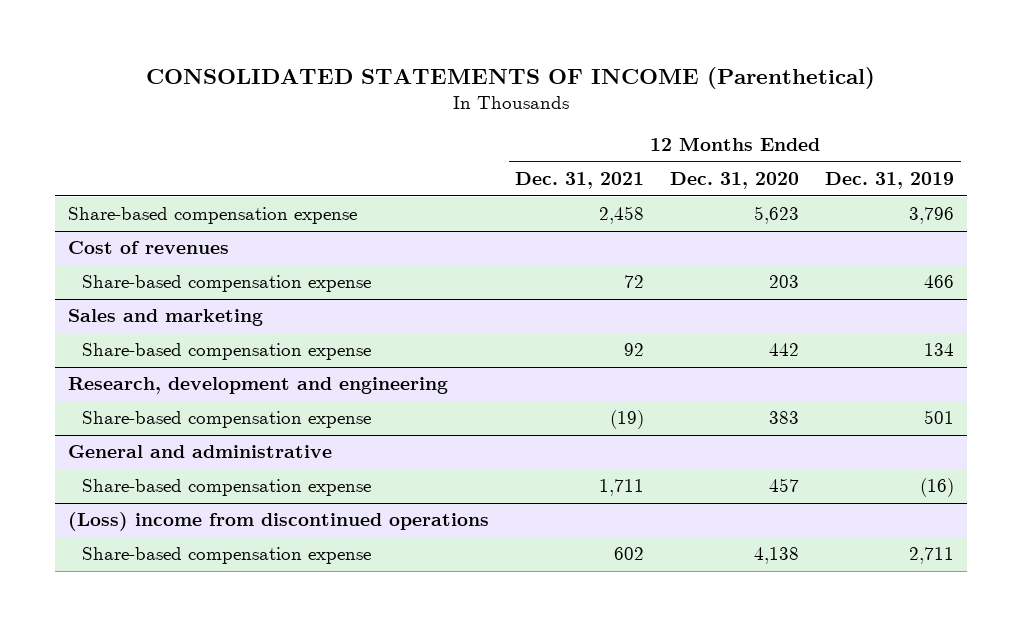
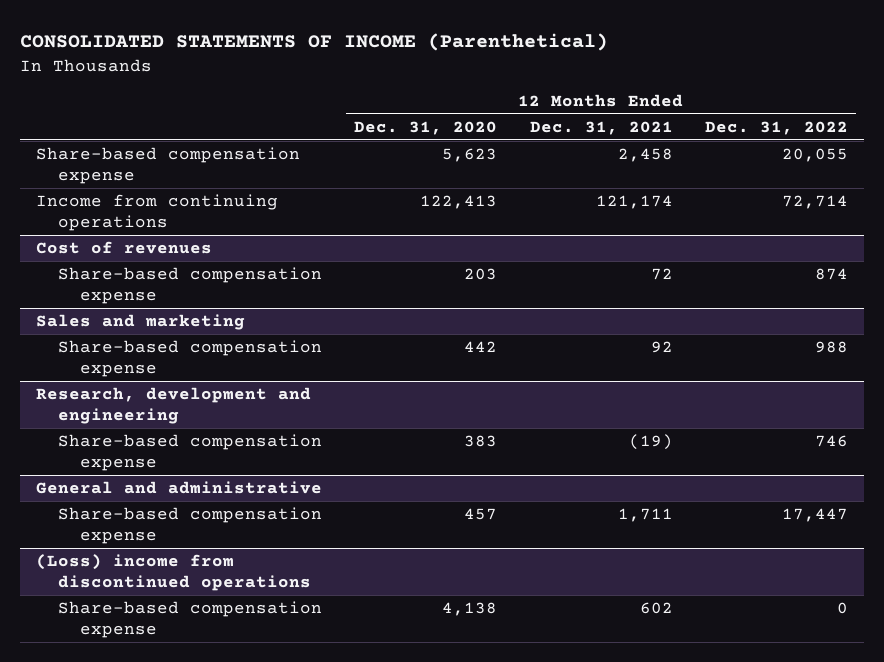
- | 12 Months Ended Dec. 31, 2021 | 12 Months Ended Dec. 31, 2020 | 12 Months Ended Dec. 31, 2019
+ | 12 Months Ended Dec. 31, 2020 | 12 Months Ended Dec. 31, 2021 | 12 Months Ended Dec. 31, 2022
+ Income from continuing operations | 122,413 | 121,174 | 72,714

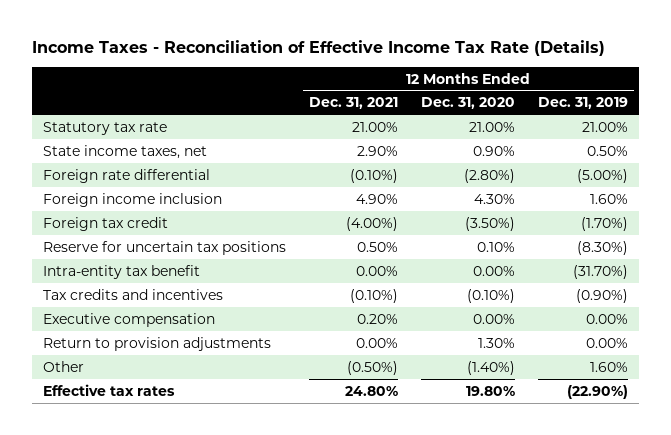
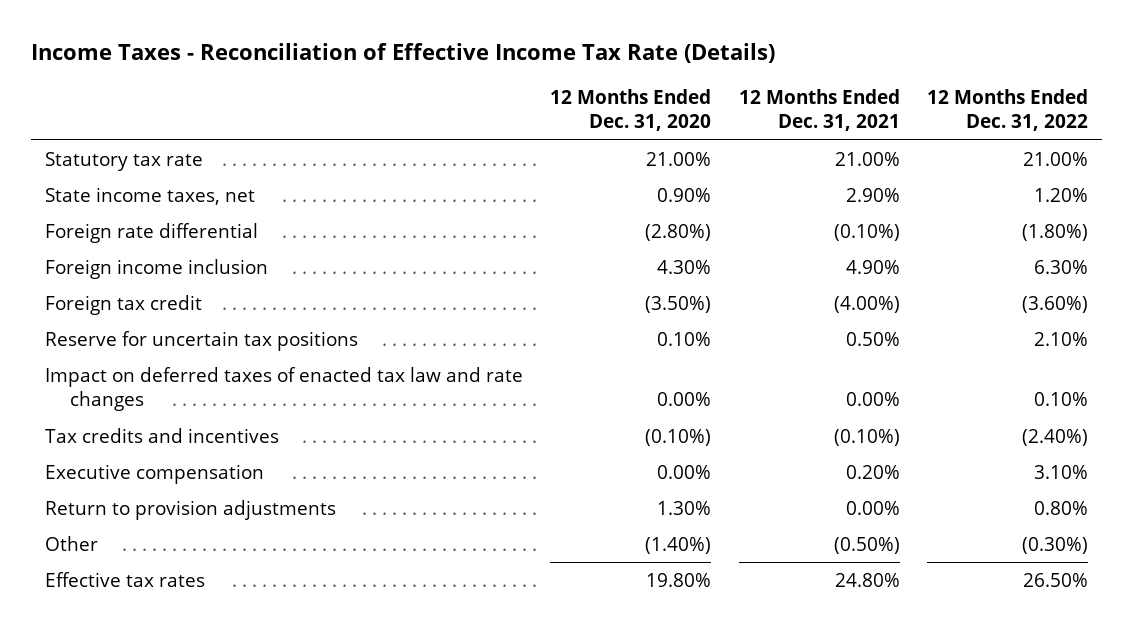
- | 12 Months Ended Dec. 31, 2021 | 12 Months Ended Dec. 31, 2020 | 12 Months Ended Dec. 31, 2019
+ | 12 Months Ended Dec. 31, 2020 | 12 Months Ended Dec. 31, 2021 | 12 Months Ended Dec. 31, 2022
- Intra-entity tax benefit | 0.00% | 0.00% | (31.70%)
+ Impact on deferred taxes of enacted tax law and rate changes | 0.00% | 0.00% | 0.10%

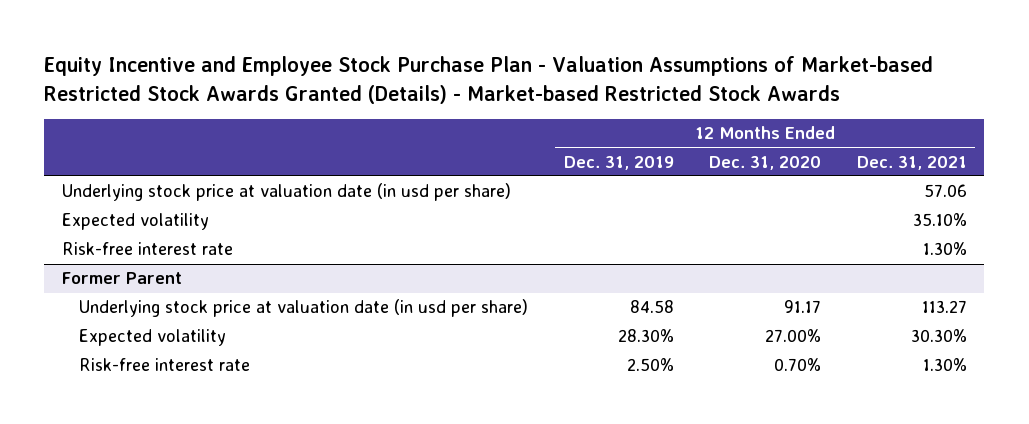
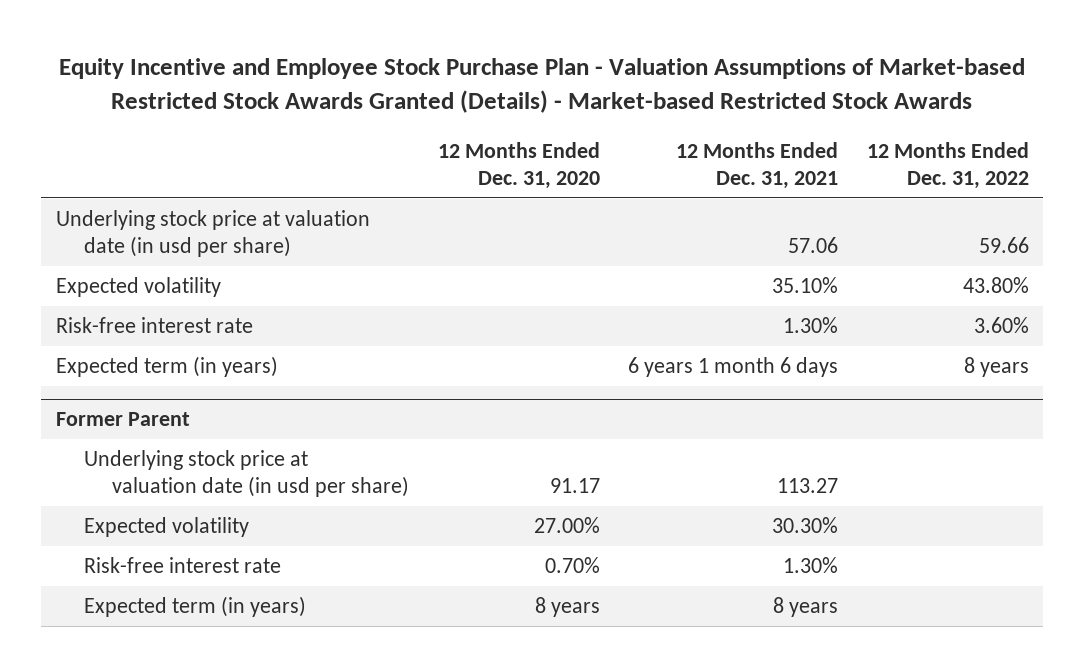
- | 12 Months Ended Dec. 31, 2019 | 12 Months Ended Dec. 31, 2020 | 12 Months Ended Dec. 31, 2021
+ | 12 Months Ended Dec. 31, 2020 | 12 Months Ended Dec. 31, 2021 | 12 Months Ended Dec. 31, 2022
+ Expected term (in years) | | 6 years 1 month 6 days | 8 years
@ Former Parent
+ Expected term (in years) | 8 years | 8 years |

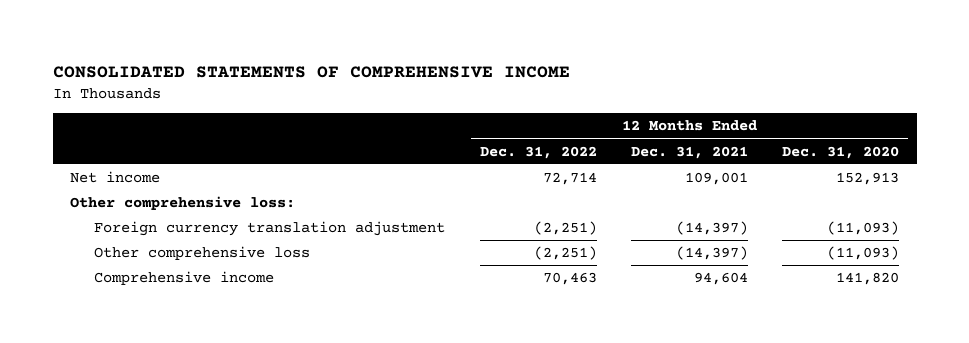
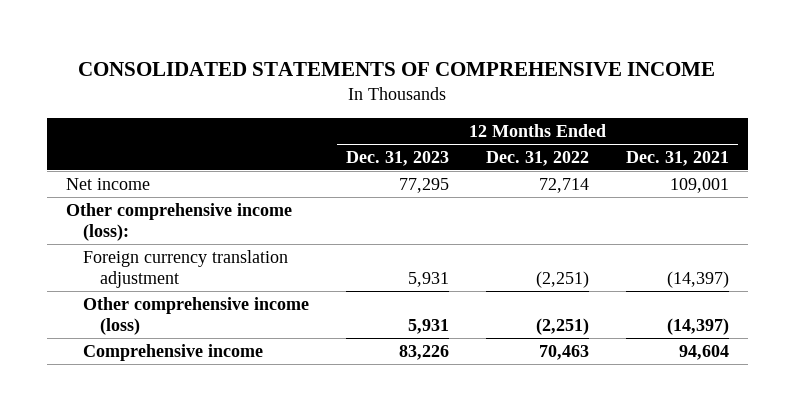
- | 12 Months Ended Dec. 31, 2022 | 12 Months Ended Dec. 31, 2021 | 12 Months Ended Dec. 31, 2020
+ | 12 Months Ended Dec. 31, 2023 | 12 Months Ended Dec. 31, 2022 | 12 Months Ended Dec. 31, 2021
- Other comprehensive loss:
+ Other comprehensive income (loss):
- Other comprehensive loss | (2,251) | (14,397) | (11,093)
+ Other comprehensive income (loss) | 5,931 | (2,251) | (14,397)

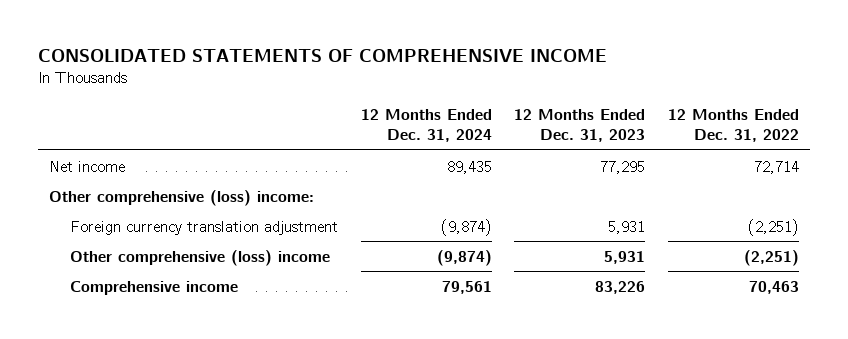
- | 12 Months Ended Dec. 31, 2023 | 12 Months Ended Dec. 31, 2022 | 12 Months Ended Dec. 31, 2021
+ | 12 Months Ended Dec. 31, 2024 | 12 Months Ended Dec. 31, 2023 | 12 Months Ended Dec. 31, 2022
- Other comprehensive income (loss):
+ Other comprehensive (loss) income:
- Other comprehensive income (loss) | 5,931 | (2,251) | (14,397)
+ Other comprehensive (loss) income | (9,874) | 5,931 | (2,251)

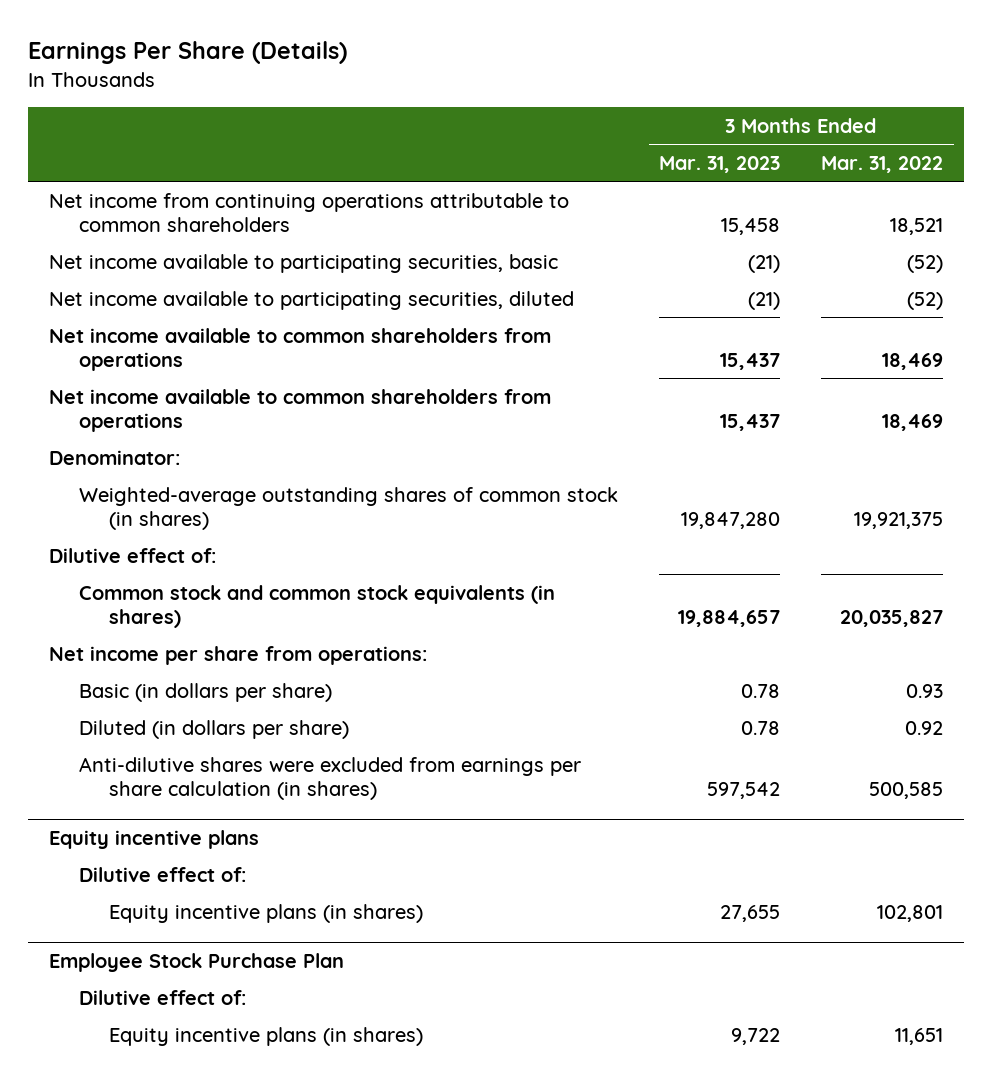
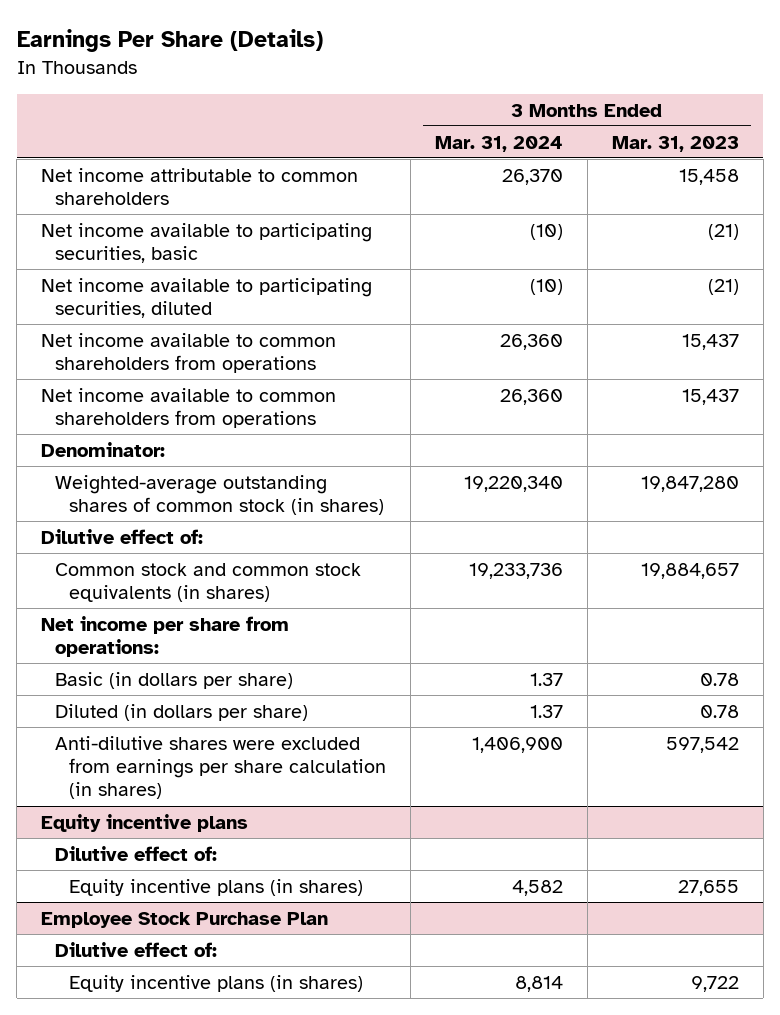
- | 3 Months Ended Mar. 31, 2023 | 3 Months Ended Mar. 31, 2022
+ | 3 Months Ended Mar. 31, 2024 | 3 Months Ended Mar. 31, 2023
- Net income from continuing operations attributable to common shareholders | 15,458 | 18,521
+ Net income attributable to common shareholders | 26,370 | 15,458

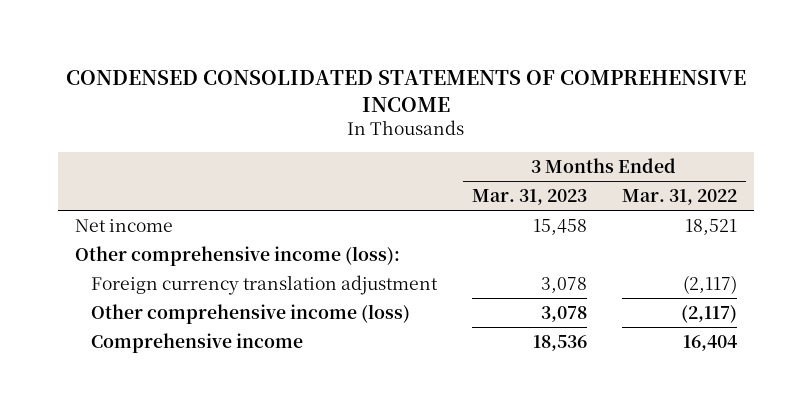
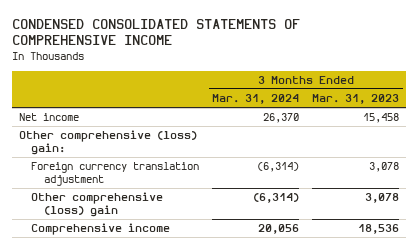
- | 3 Months Ended Mar. 31, 2023 | 3 Months Ended Mar. 31, 2022
+ | 3 Months Ended Mar. 31, 2024 | 3 Months Ended Mar. 31, 2023
- Other comprehensive income (loss):
+ Other comprehensive (loss) gain:
- Other comprehensive income (loss) | 3,078 | (2,117)
+ Other comprehensive (loss) gain | (6,314) | 3,078

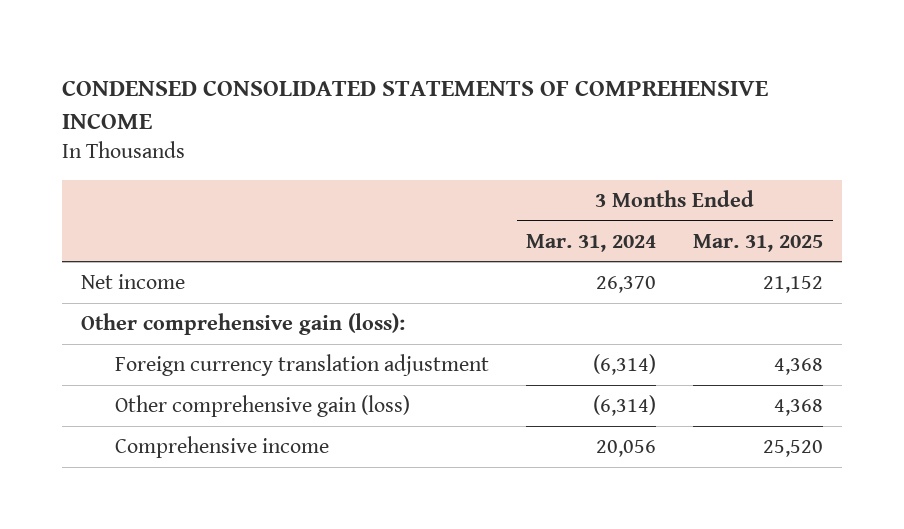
- | 3 Months Ended Mar. 31, 2024 | 3 Months Ended Mar. 31, 2023
+ | 3 Months Ended Mar. 31, 2024 | 3 Months Ended Mar. 31, 2025
- Other comprehensive (loss) gain:
+ Other comprehensive gain (loss):
- Other comprehensive (loss) gain | (6,314) | 3,078
+ Other comprehensive gain (loss) | (6,314) | 4,368

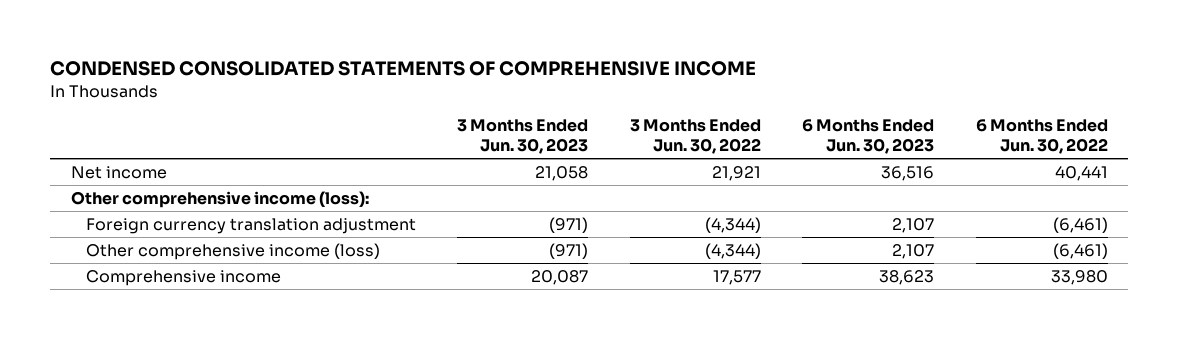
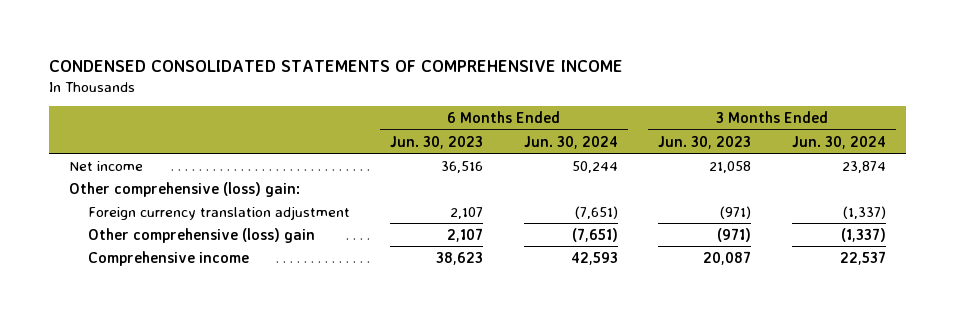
- | 3 Months Ended Jun. 30, 2023 | 3 Months Ended Jun. 30, 2022 | 6 Months Ended Jun. 30, 2023 | 6 Months Ended Jun. 30, 2022
+ | 6 Months Ended Jun. 30, 2023 | 6 Months Ended Jun. 30, 2024 | 3 Months Ended Jun. 30, 2023 | 3 Months Ended Jun. 30, 2024
- Other comprehensive income (loss):
+ Other comprehensive (loss) gain:
- Other comprehensive income (loss) | (971) | (4,344) | 2,107 | (6,461)
+ Other comprehensive (loss) gain | 2,107 | (7,651) | (971) | (1,337)

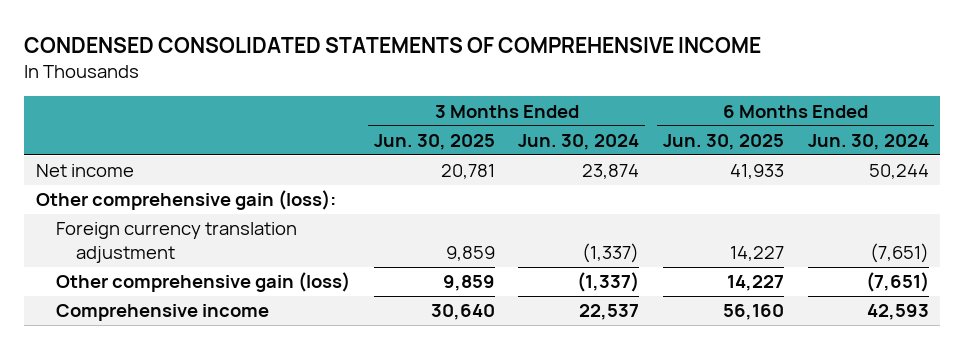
- | 6 Months Ended Jun. 30, 2023 | 6 Months Ended Jun. 30, 2024 | 3 Months Ended Jun. 30, 2023 | 3 Months Ended Jun. 30, 2024
+ | 3 Months Ended Jun. 30, 2025 | 3 Months Ended Jun. 30, 2024 | 6 Months Ended Jun. 30, 2025 | 6 Months Ended Jun. 30, 2024
- Other comprehensive (loss) gain:
+ Other comprehensive gain (loss):
- Other comprehensive (loss) gain | 2,107 | (7,651) | (971) | (1,337)
+ Other comprehensive gain (loss) | 9,859 | (1,337) | 14,227 | (7,651)

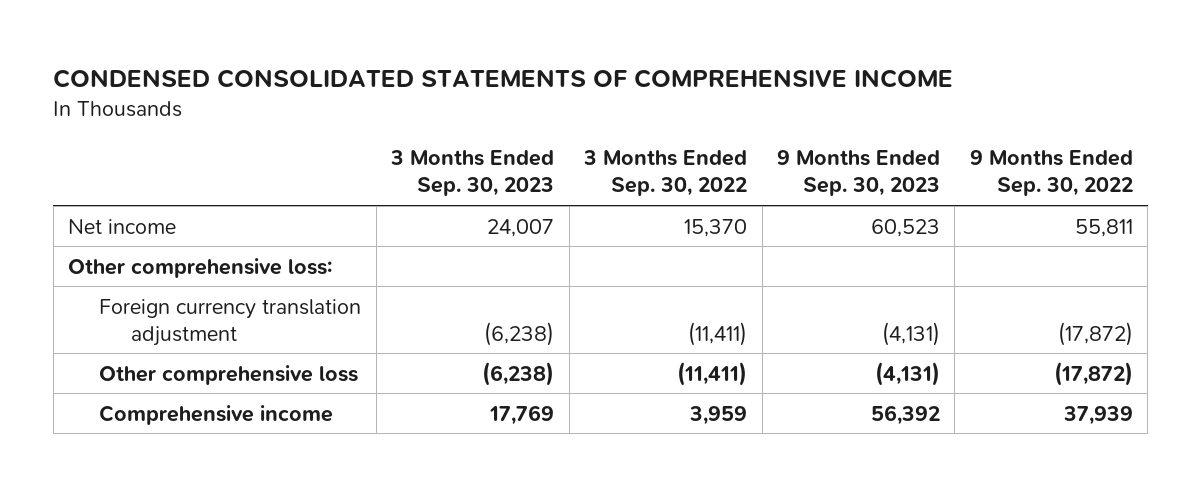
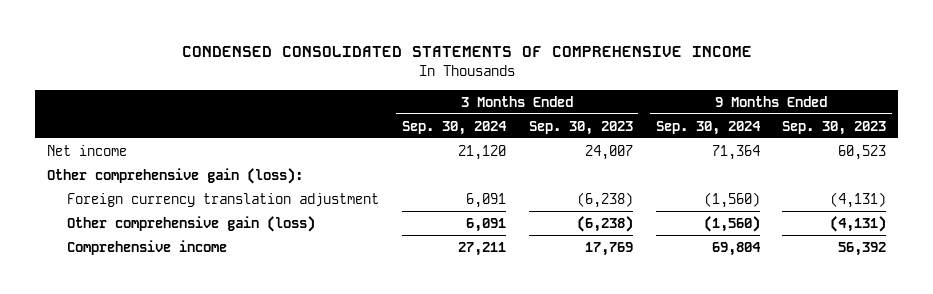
- | 3 Months Ended Sep. 30, 2023 | 3 Months Ended Sep. 30, 2022 | 9 Months Ended Sep. 30, 2023 | 9 Months Ended Sep. 30, 2022
+ | 3 Months Ended Sep. 30, 2024 | 3 Months Ended Sep. 30, 2023 | 9 Months Ended Sep. 30, 2024 | 9 Months Ended Sep. 30, 2023
- Other comprehensive loss:
+ Other comprehensive gain (loss):
- Other comprehensive loss | (6,238) | (11,411) | (4,131) | (17,872)
+ Other comprehensive gain (loss) | 6,091 | (6,238) | (1,560) | (4,131)

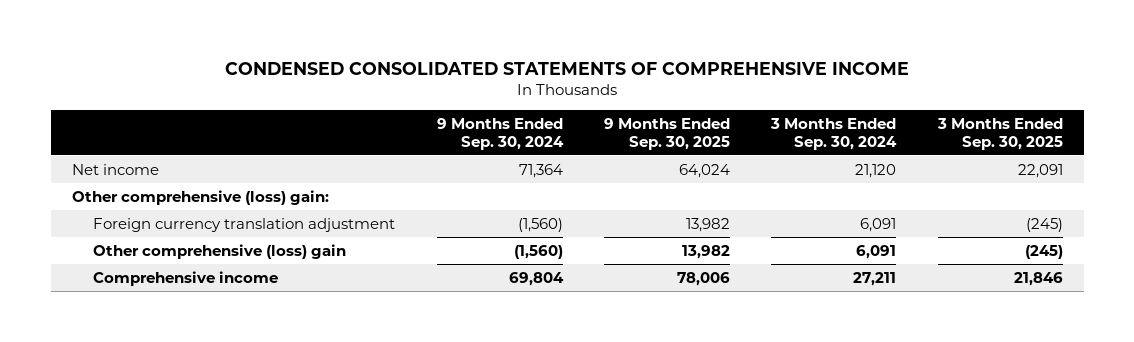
- | 3 Months Ended Sep. 30, 2024 | 3 Months Ended Sep. 30, 2023 | 9 Months Ended Sep. 30, 2024 | 9 Months Ended Sep. 30, 2023
+ | 9 Months Ended Sep. 30, 2024 | 9 Months Ended Sep. 30, 2025 | 3 Months Ended Sep. 30, 2024 | 3 Months Ended Sep. 30, 2025
- Other comprehensive gain (loss):
+ Other comprehensive (loss) gain:
- Other comprehensive gain (loss) | 6,091 | (6,238) | (1,560) | (4,131)
+ Other comprehensive (loss) gain | (1,560) | 13,982 | 6,091 | (245)

